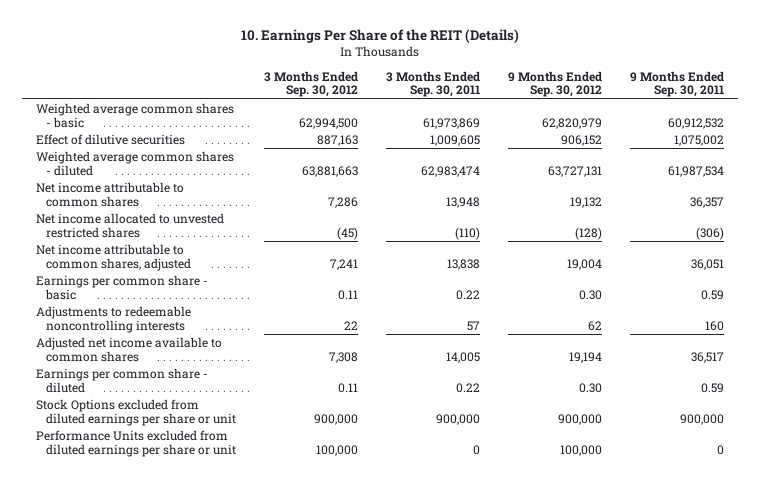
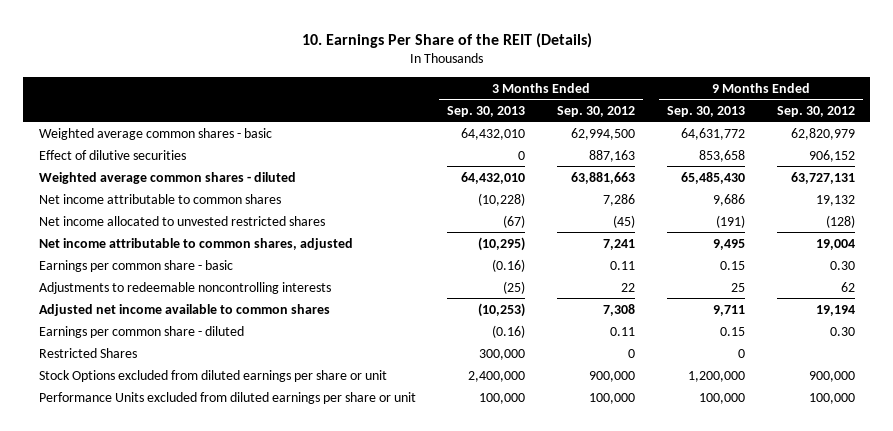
- | 3 Months Ended Sep. 30, 2012 | 3 Months Ended Sep. 30, 2011 | 9 Months Ended Sep. 30, 2012 | 9 Months Ended Sep. 30, 2011
+ | 3 Months Ended Sep. 30, 2013 | 3 Months Ended Sep. 30, 2012 | 9 Months Ended Sep. 30, 2013 | 9 Months Ended Sep. 30, 2012
+ Restricted Shares | 300,000 | 0 | 0 |

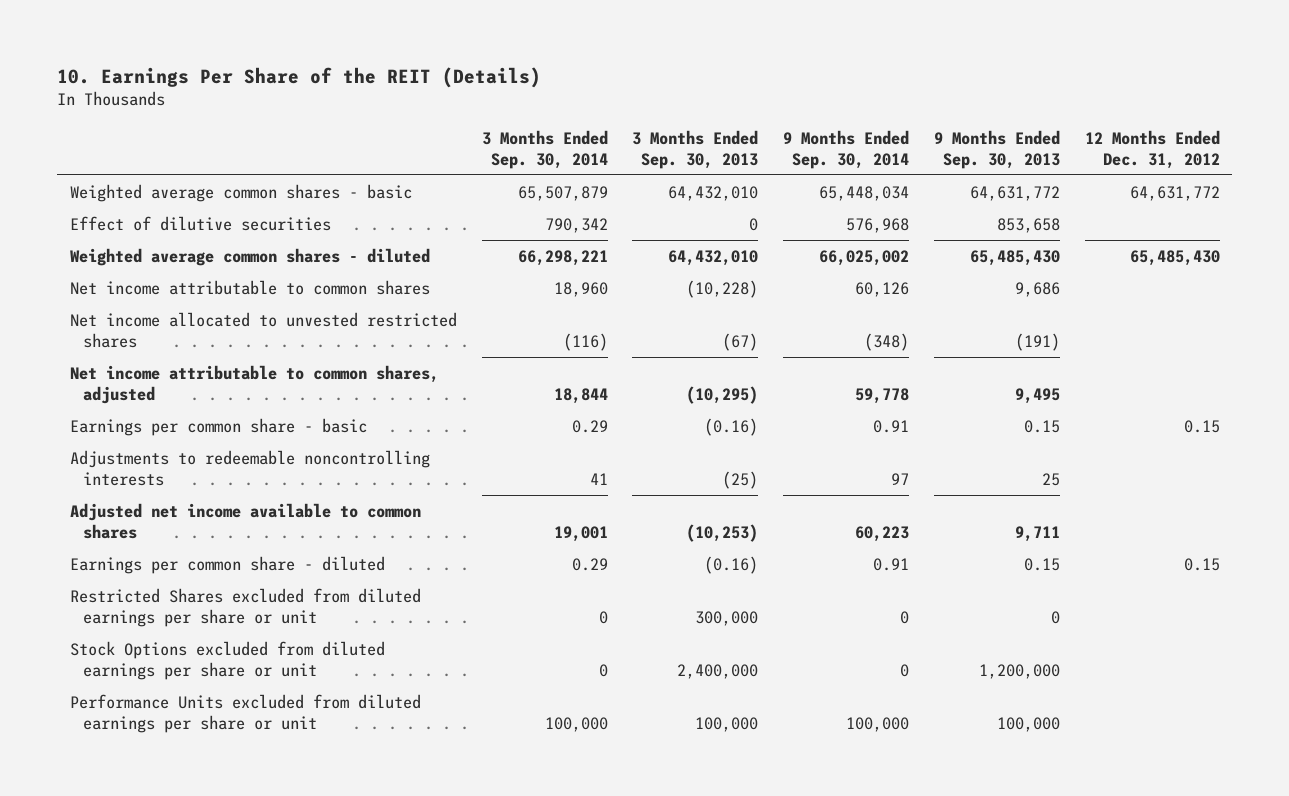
- | 3 Months Ended Sep. 30, 2013 | 3 Months Ended Sep. 30, 2012 | 9 Months Ended Sep. 30, 2013 | 9 Months Ended Sep. 30, 2012
+ | 3 Months Ended Sep. 30, 2014 | 3 Months Ended Sep. 30, 2013 | 9 Months Ended Sep. 30, 2014 | 9 Months Ended Sep. 30, 2013 | 12 Months Ended Dec. 31, 2012
- Restricted Shares | 300,000 | 0 | 0 |
+ Restricted Shares excluded from diluted earnings per share or unit | 0 | 300,000 | 0 | 0 |

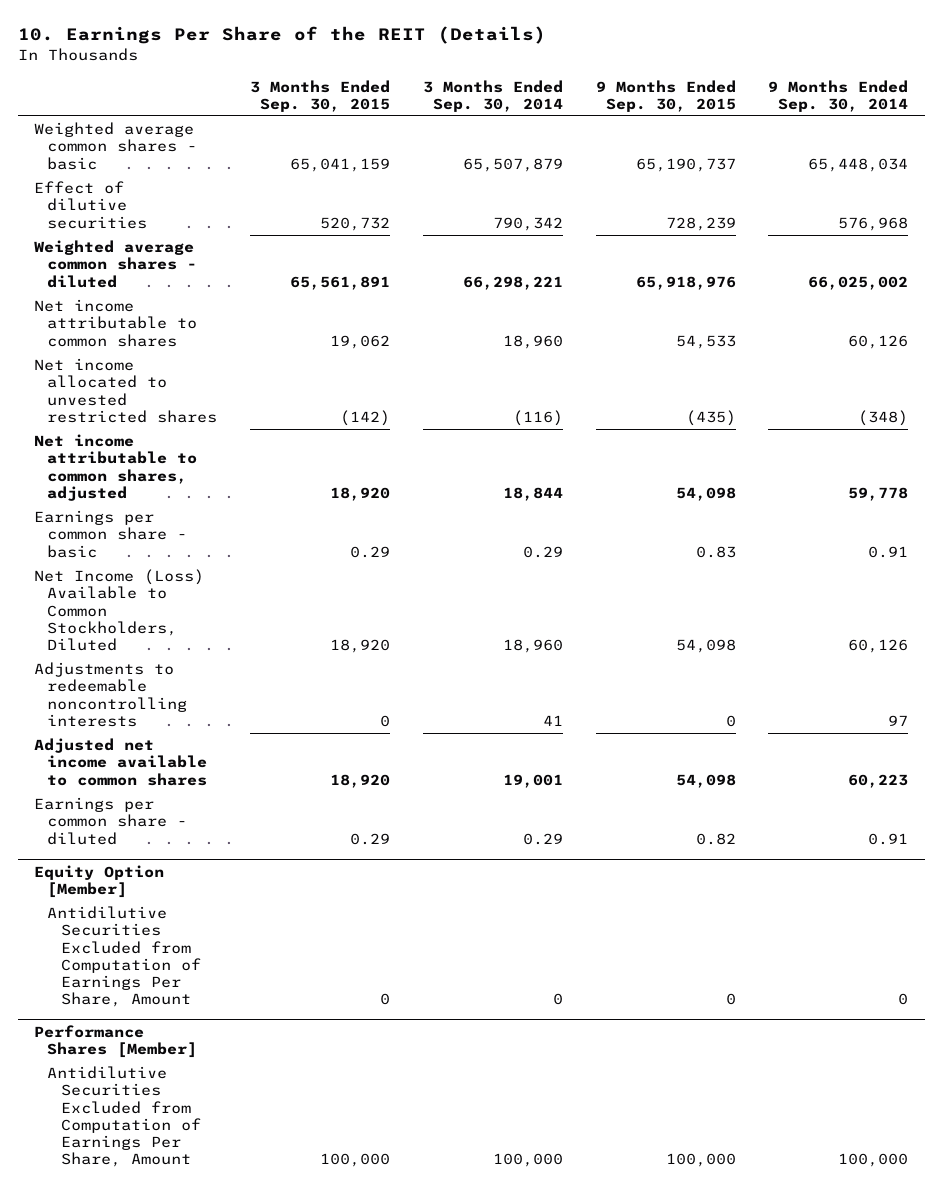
- | 3 Months Ended Sep. 30, 2014 | 3 Months Ended Sep. 30, 2013 | 9 Months Ended Sep. 30, 2014 | 9 Months Ended Sep. 30, 2013 | 12 Months Ended Dec. 31, 2012
+ | 3 Months Ended Sep. 30, 2015 | 3 Months Ended Sep. 30, 2014 | 9 Months Ended Sep. 30, 2015 | 9 Months Ended Sep. 30, 2014
+ Net Income (Loss) Available to Common Stockholders, Diluted | 18,920 | 18,960 | 54,098 | 60,126
- Restricted Shares excluded from diluted earnings per share or unit | 0 | 300,000 | 0 | 0 |
- Stock Options excluded from diluted earnings per share or unit | 0 | 2,400,000 | 0 | 1,200,000 |
- Performance Units excluded from diluted earnings per share or unit | 100,000 | 100,000 | 100,000 | 100,000 |
+ Equity Option [Member]
+ Antidilutive Securities Excluded from Computation of Earnings Per Share, Amount | 0 | 0 | 0 | 0
+ Performance Shares [Member]
+ Antidilutive Securities Excluded from Computation of Earnings Per Share, Amount | 100,000 | 100,000 | 100,000 | 100,000

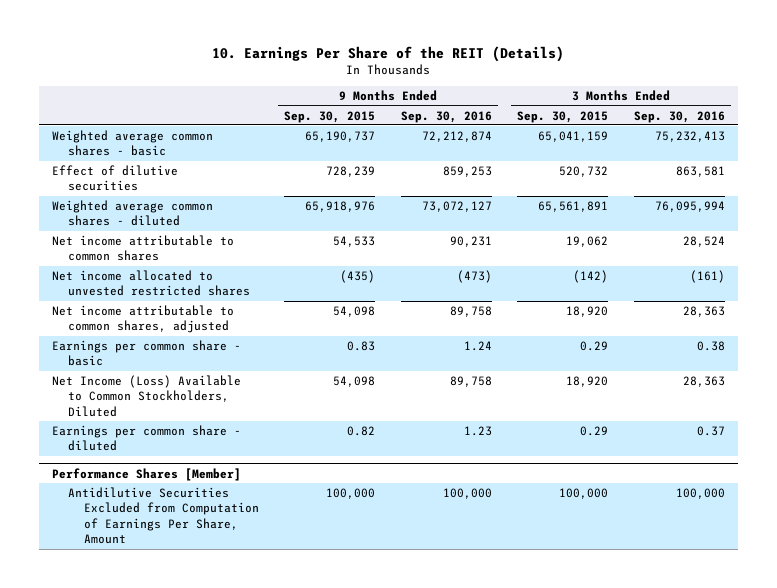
- | 3 Months Ended Sep. 30, 2015 | 3 Months Ended Sep. 30, 2014 | 9 Months Ended Sep. 30, 2015 | 9 Months Ended Sep. 30, 2014
+ | 9 Months Ended Sep. 30, 2015 | 9 Months Ended Sep. 30, 2016 | 3 Months Ended Sep. 30, 2015 | 3 Months Ended Sep. 30, 2016
- Adjustments to redeemable noncontrolling interests | 0 | 41 | 0 | 97
- Adjusted net income available to common shares | 18,920 | 19,001 | 54,098 | 60,223
- Equity Option [Member]
- Antidilutive Securities Excluded from Computation of Earnings Per Share, Amount | 0 | 0 | 0 | 0

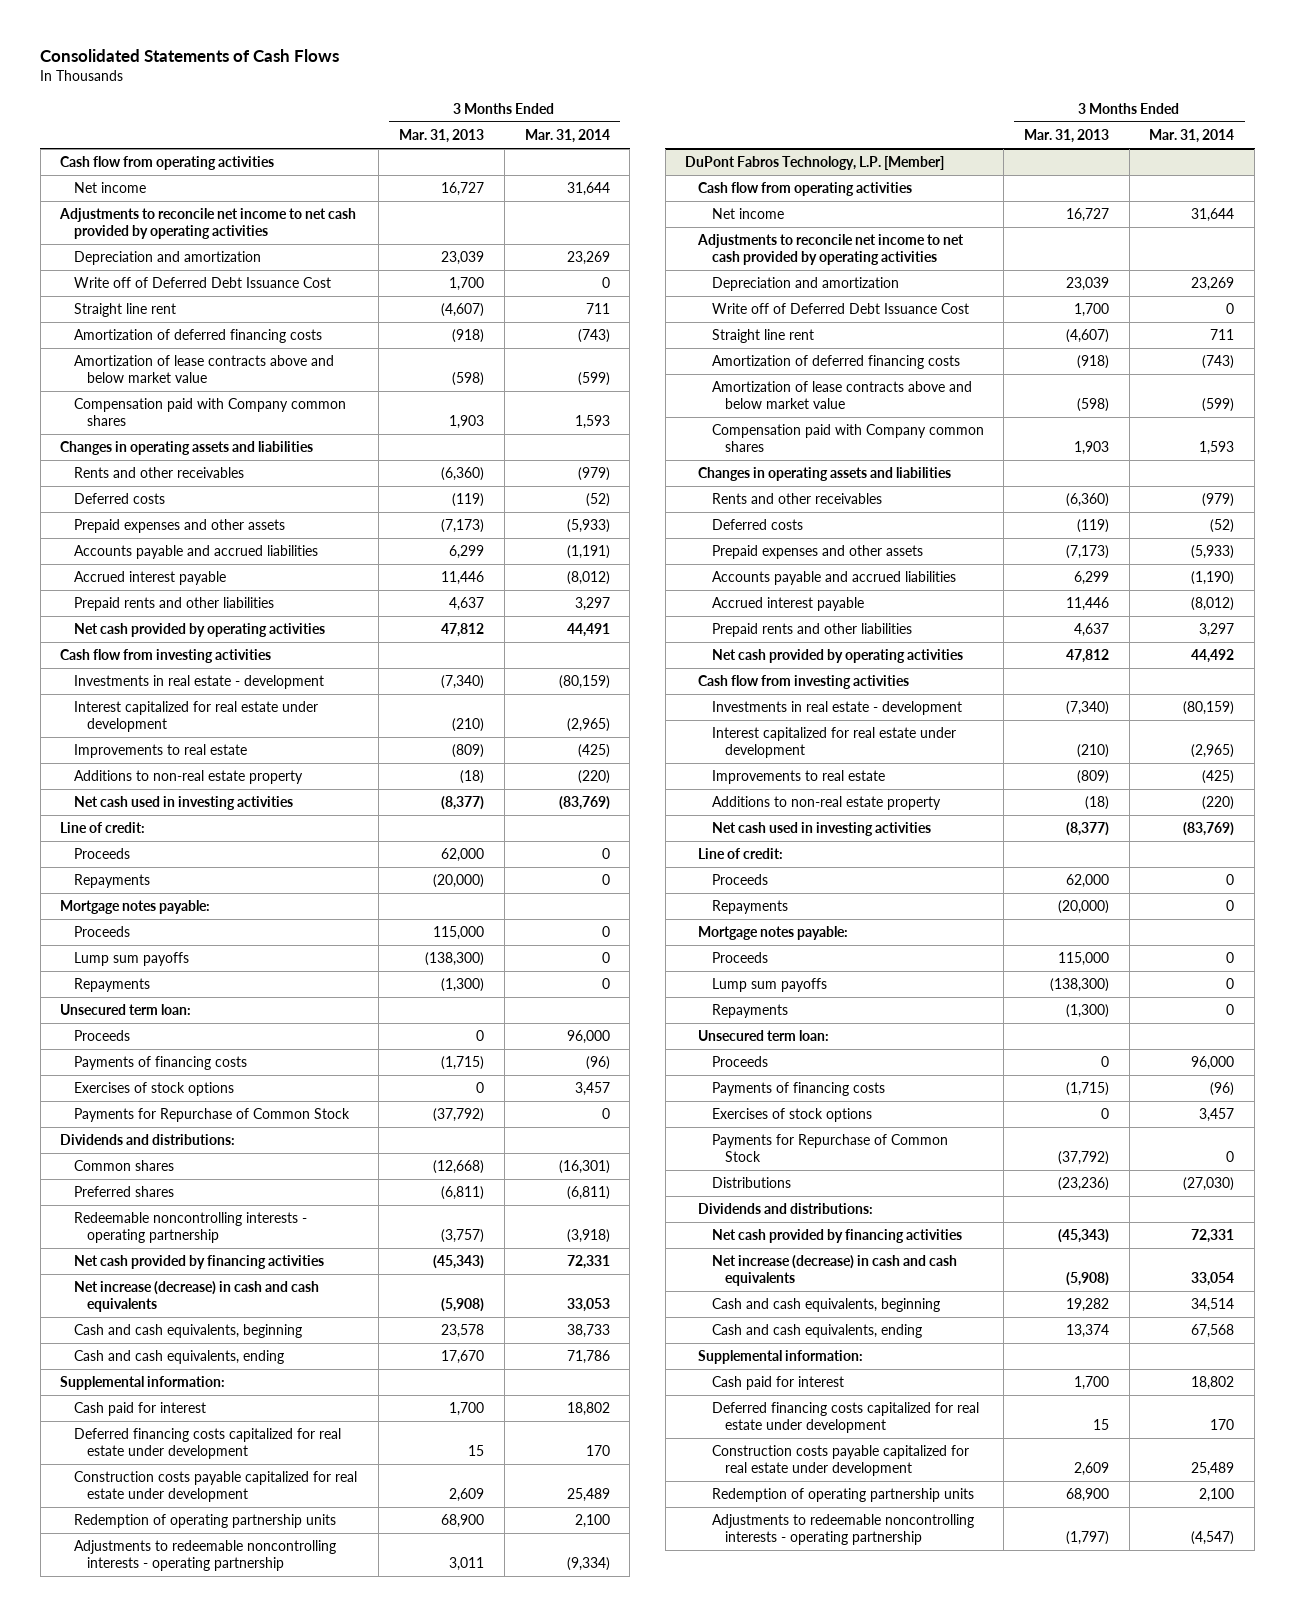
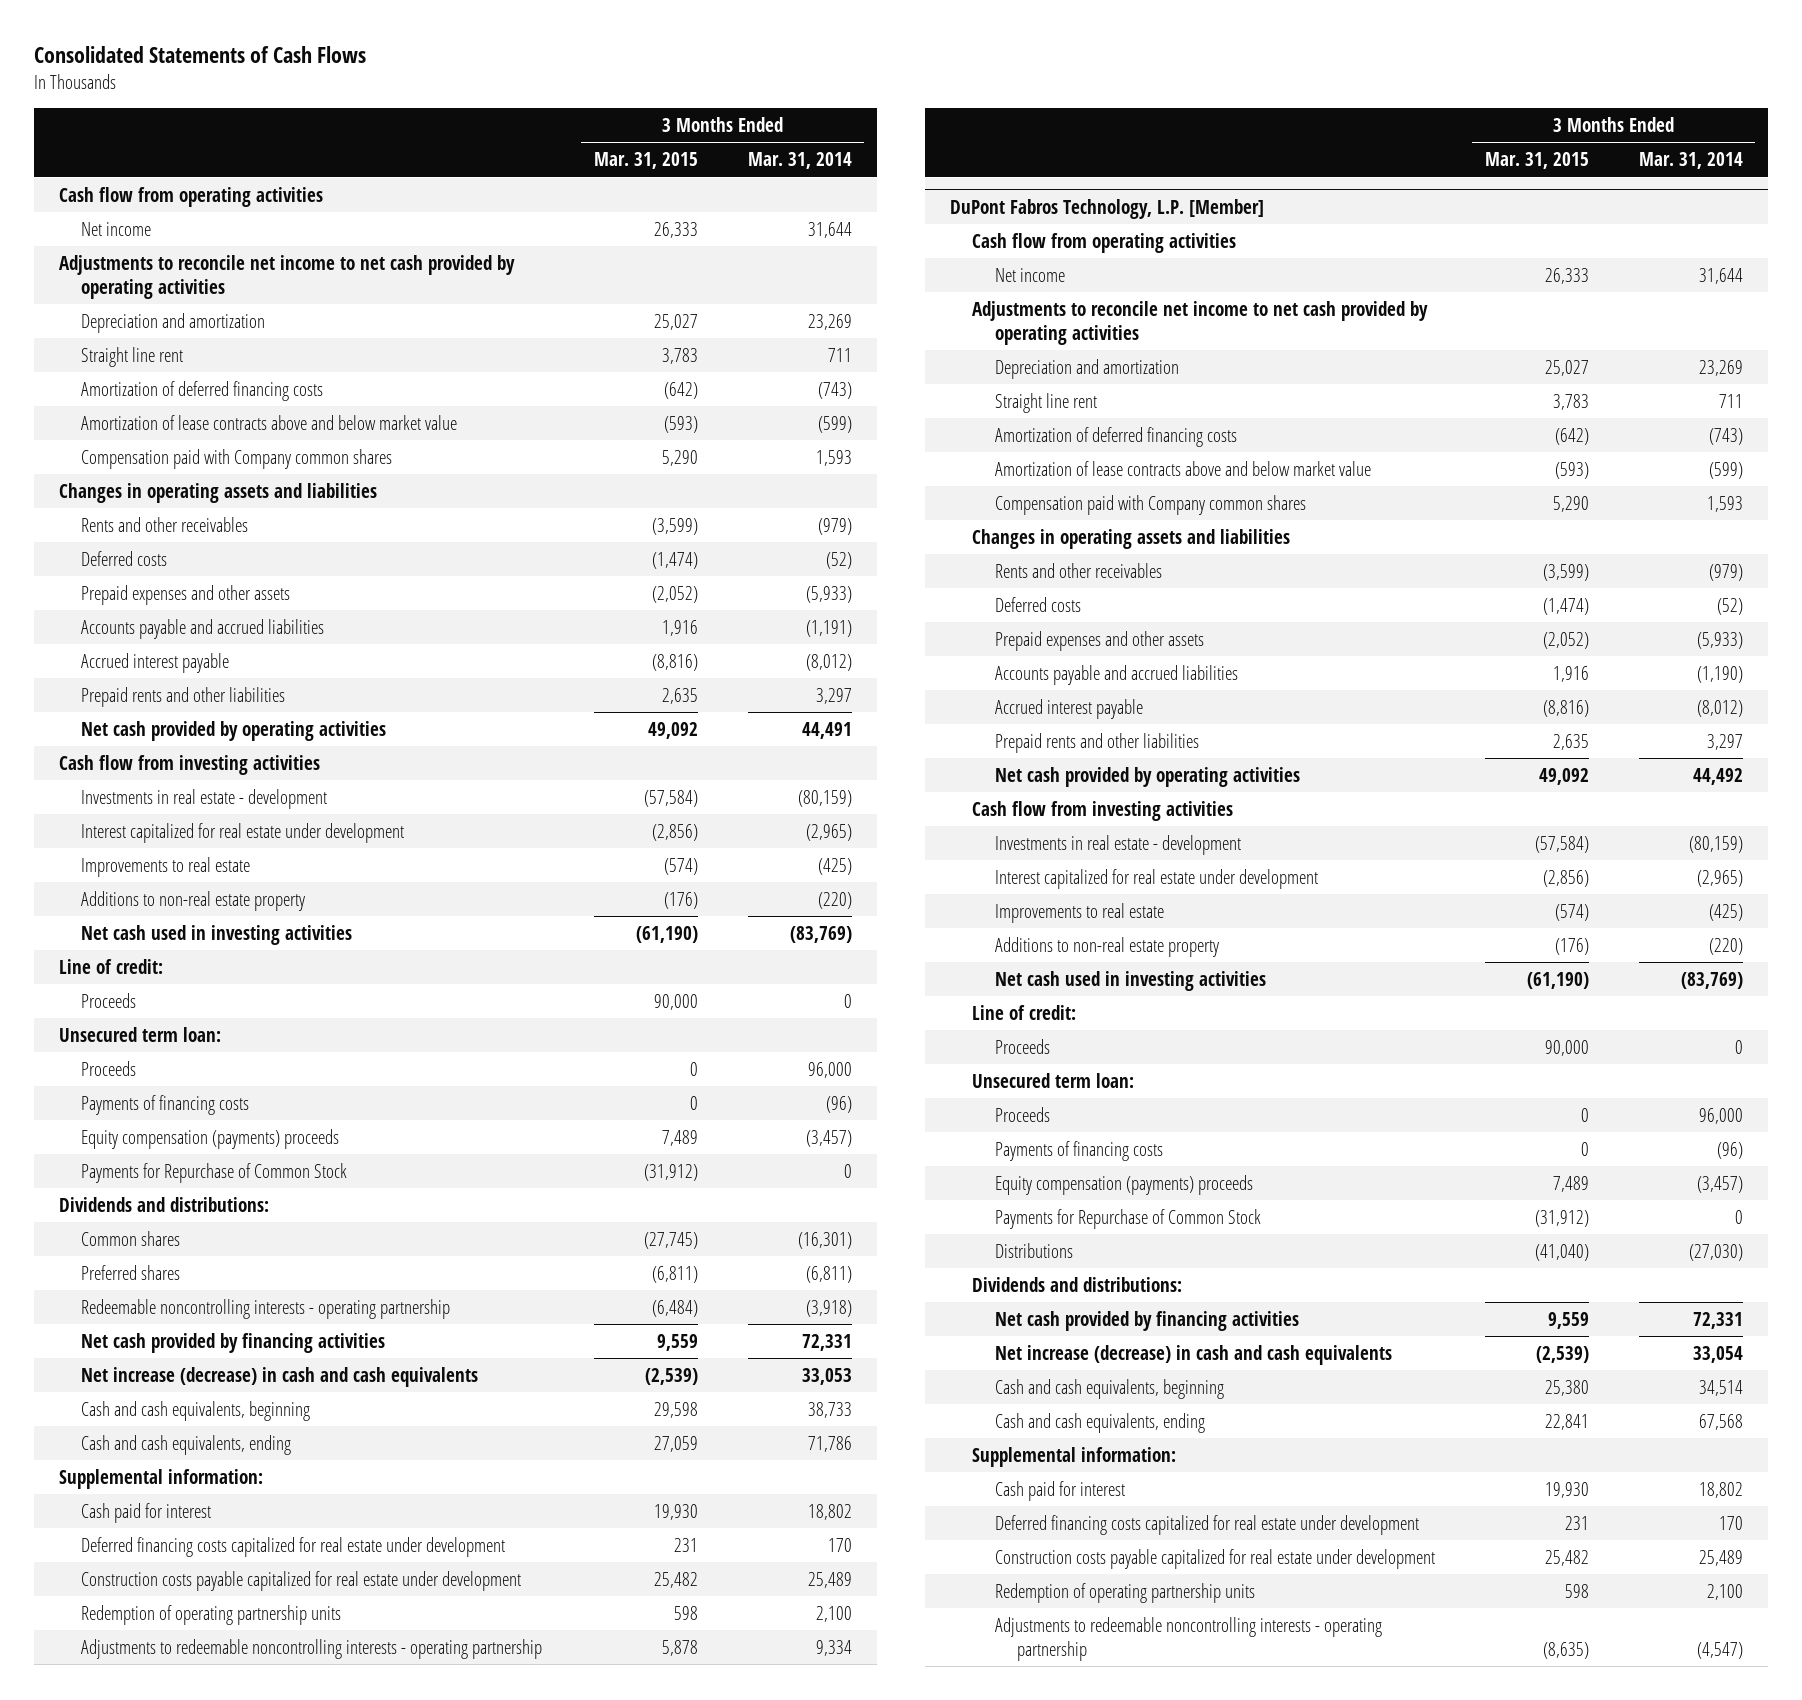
- | 3 Months Ended Mar. 31, 2013 | 3 Months Ended Mar. 31, 2014
+ | 3 Months Ended Mar. 31, 2015 | 3 Months Ended Mar. 31, 2014
- Write off of Deferred Debt Issuance Cost | 1,700 | 0
- Repayments | (20,000) | 0
- Mortgage notes payable:
- Proceeds | 115,000 | 0
- Lump sum payoffs | (138,300) | 0
- Repayments | (1,300) | 0
- Exercises of stock options | 0 | 3,457
+ Equity compensation (payments) proceeds | 7,489 | (3,457)
- Adjustments to redeemable noncontrolling interests - operating partnership | 3,011 | (9,334)
+ Adjustments to redeemable noncontrolling interests - operating partnership | 5,878 | 9,334
@ DuPont Fabros Technology, L.P. [Member]
- Write off of Deferred Debt Issuance Cost | 1,700 | 0
- Repayments | (20,000) | 0
- Mortgage notes payable:
- Proceeds | 115,000 | 0
- Lump sum payoffs | (138,300) | 0
- Repayments | (1,300) | 0
- Exercises of stock options | 0 | 3,457
+ Equity compensation (payments) proceeds | 7,489 | (3,457)

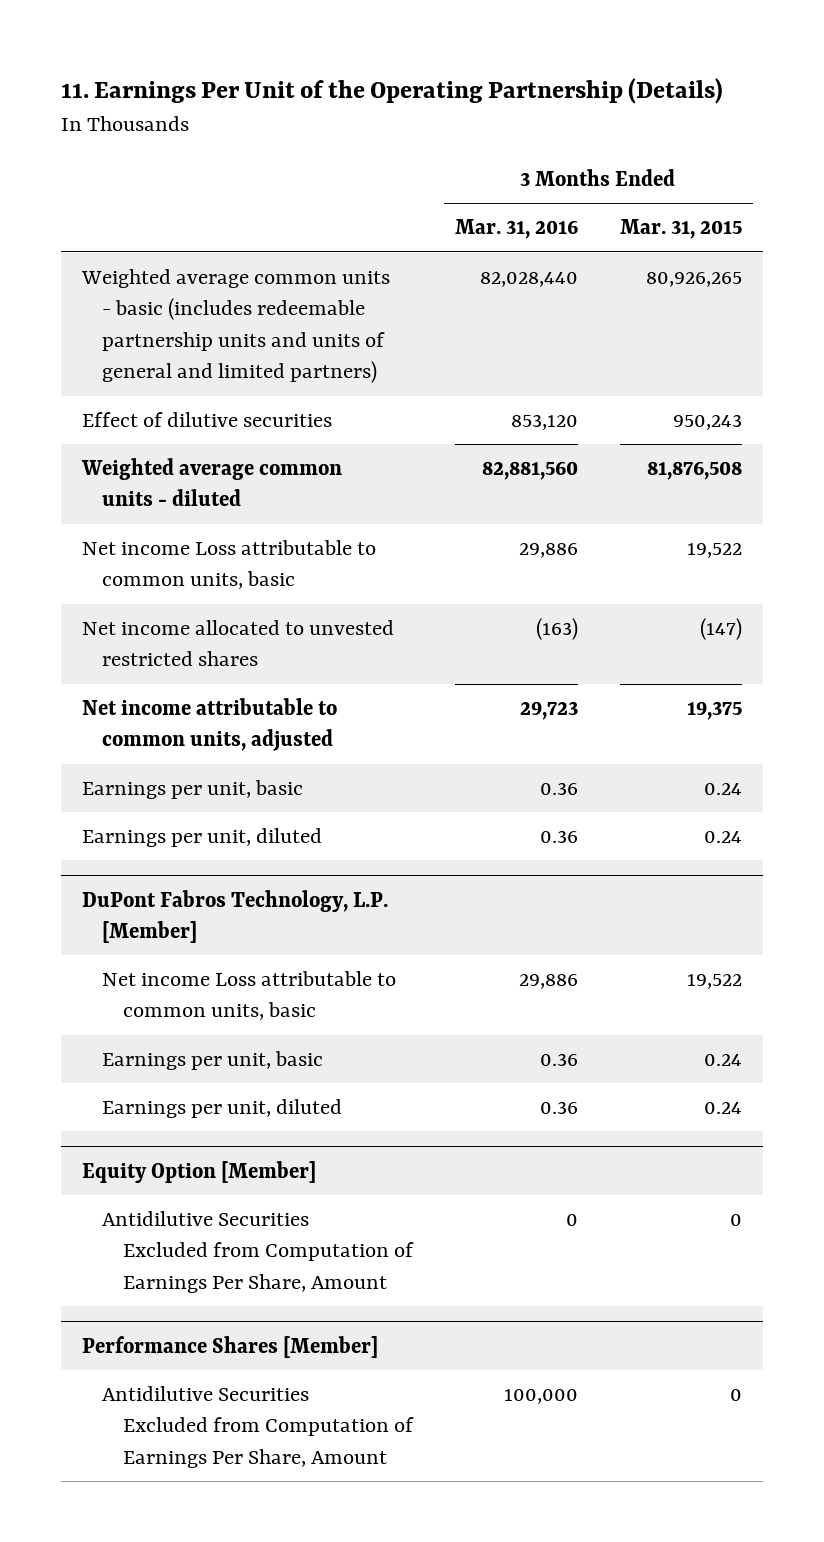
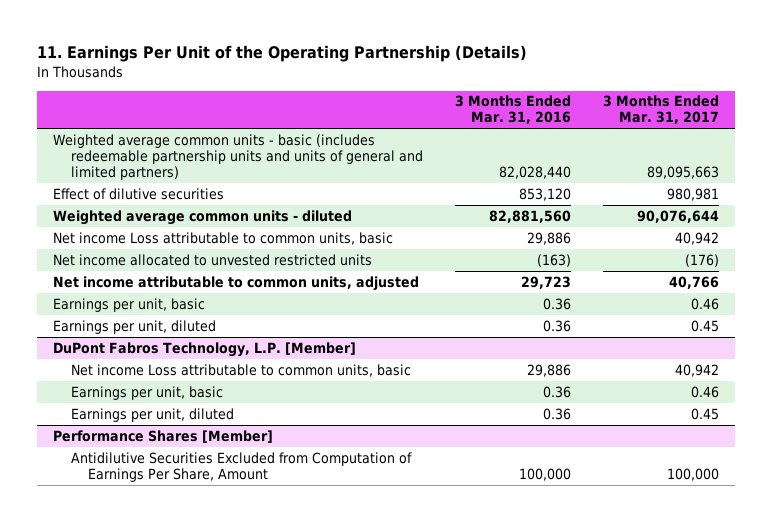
- | 3 Months Ended Mar. 31, 2016 | 3 Months Ended Mar. 31, 2015
+ | 3 Months Ended Mar. 31, 2016 | 3 Months Ended Mar. 31, 2017
- Net income allocated to unvested restricted shares | (163) | (147)
+ Net income allocated to unvested restricted units | (163) | (176)
- Equity Option [Member]
- Antidilutive Securities Excluded from Computation of Earnings Per Share, Amount | 0 | 0

